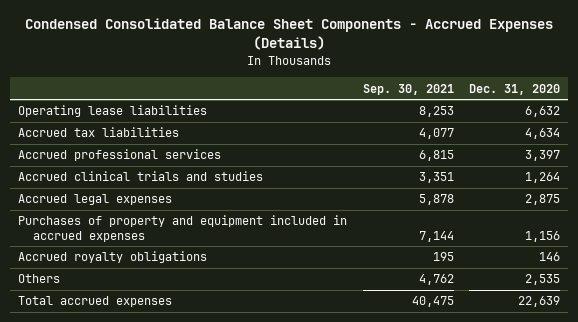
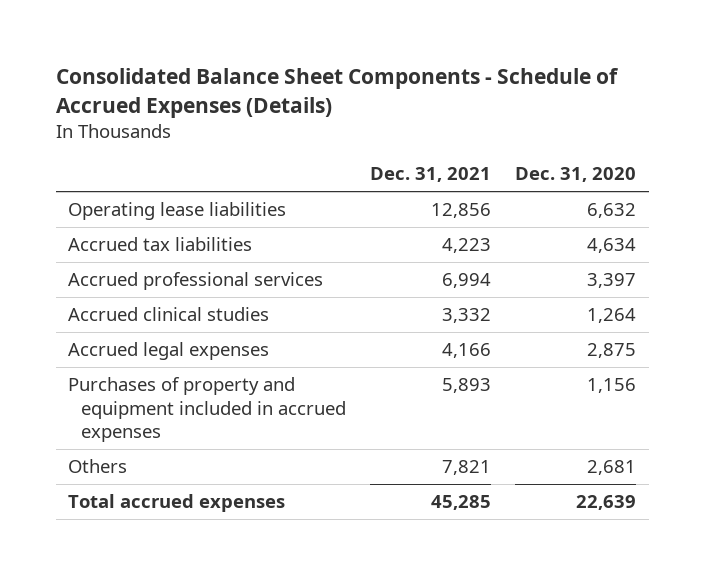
- Condensed Consolidated Balance Sheet Components - Accrued Expenses (Details)
+ Consolidated Balance Sheet Components - Schedule of Accrued Expenses (Details)
- | Sep. 30, 2021 | Dec. 31, 2020
+ | Dec. 31, 2021 | Dec. 31, 2020
- Accrued clinical trials and studies | 3,351 | 1,264
+ Accrued clinical studies | 3,332 | 1,264
- Accrued royalty obligations | 195 | 146
- Others | 4,762 | 2,535
+ Others | 7,821 | 2,681

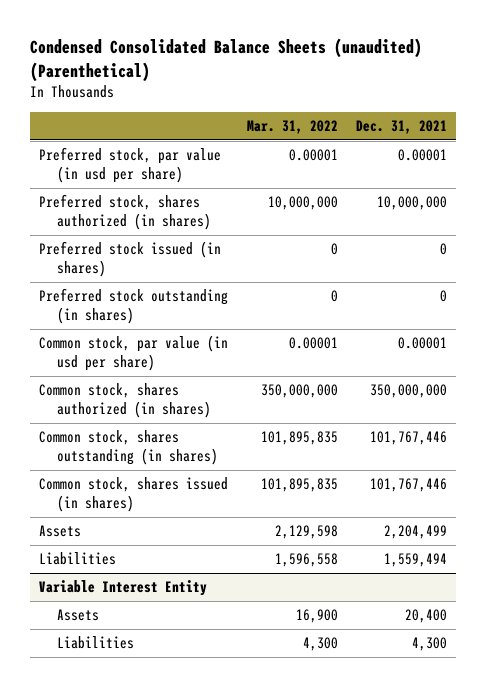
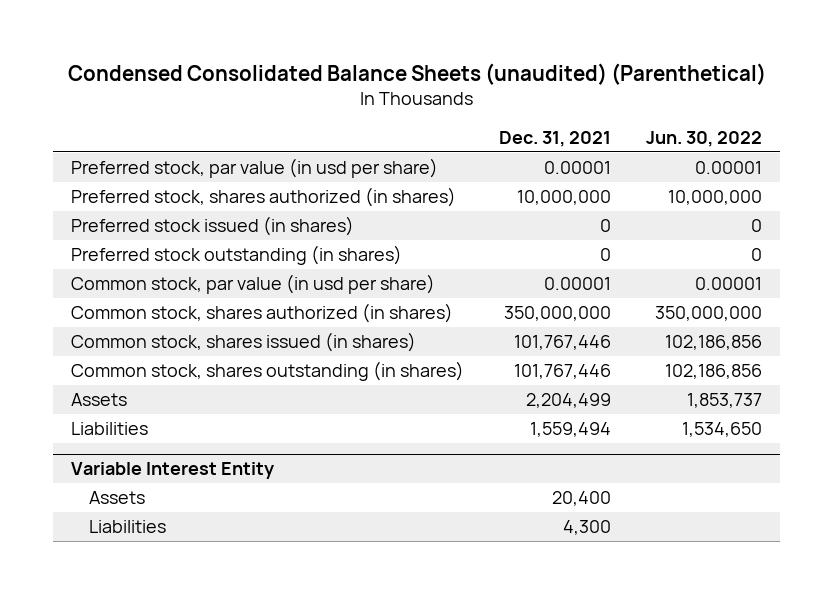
- | Mar. 31, 2022 | Dec. 31, 2021
+ | Dec. 31, 2021 | Jun. 30, 2022
moved down: Common stock, shares outstanding (in shares) | 101,767,446 | 102,186,856

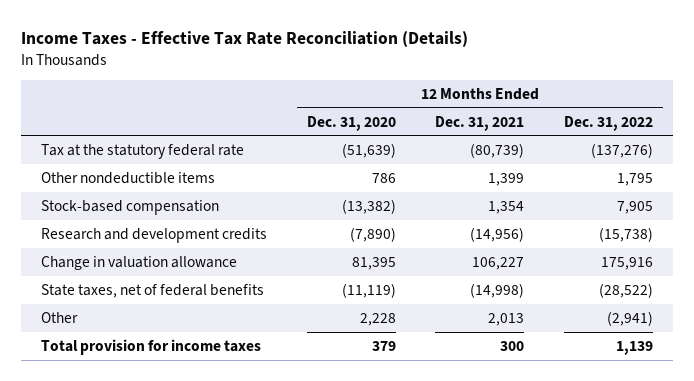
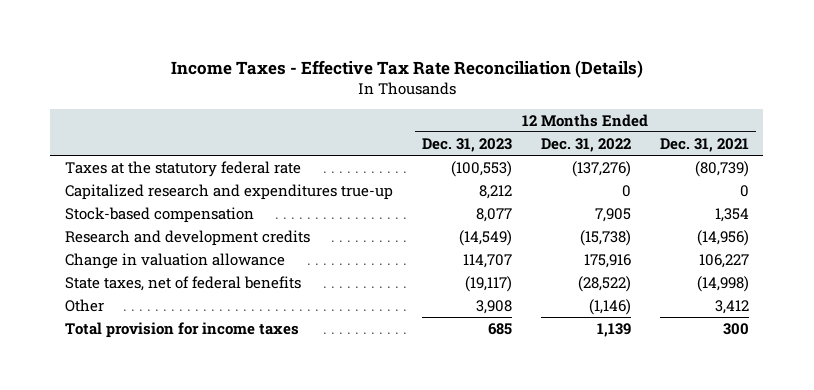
- | 12 Months Ended Dec. 31, 2020 | 12 Months Ended Dec. 31, 2021 | 12 Months Ended Dec. 31, 2022
+ | 12 Months Ended Dec. 31, 2023 | 12 Months Ended Dec. 31, 2022 | 12 Months Ended Dec. 31, 2021
- Tax at the statutory federal rate | (51,639) | (80,739) | (137,276)
- Other nondeductible items | 786 | 1,399 | 1,795
+ Taxes at the statutory federal rate | (100,553) | (137,276) | (80,739)
+ Capitalized research and expenditures true-up | 8,212 | 0 | 0
- Other | 2,228 | 2,013 | (2,941)
+ Other | 3,908 | (1,146) | 3,412

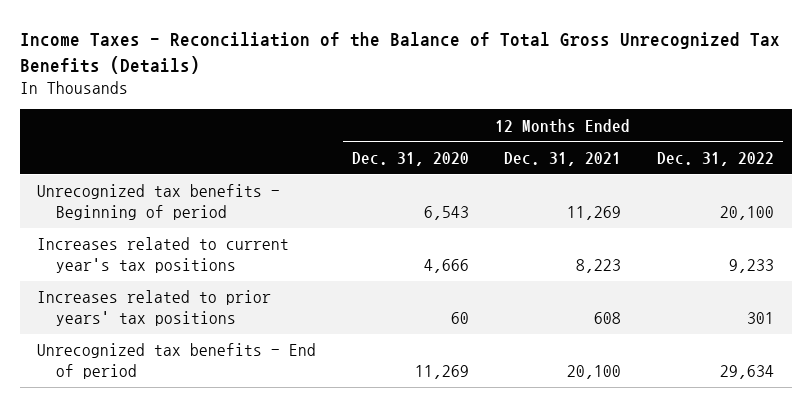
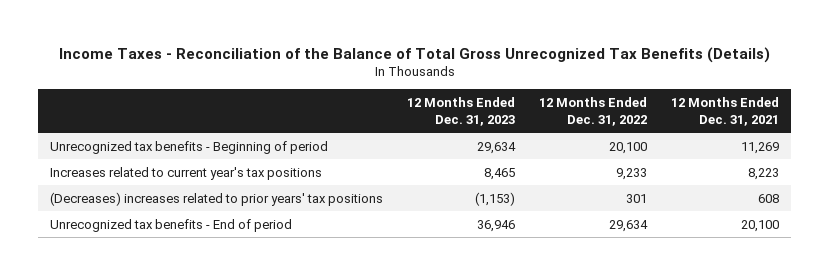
- | 12 Months Ended Dec. 31, 2020 | 12 Months Ended Dec. 31, 2021 | 12 Months Ended Dec. 31, 2022
+ | 12 Months Ended Dec. 31, 2023 | 12 Months Ended Dec. 31, 2022 | 12 Months Ended Dec. 31, 2021
- Increases related to prior years' tax positions | 60 | 608 | 301
+ (Decreases) increases related to prior years' tax positions | (1,153) | 301 | 608

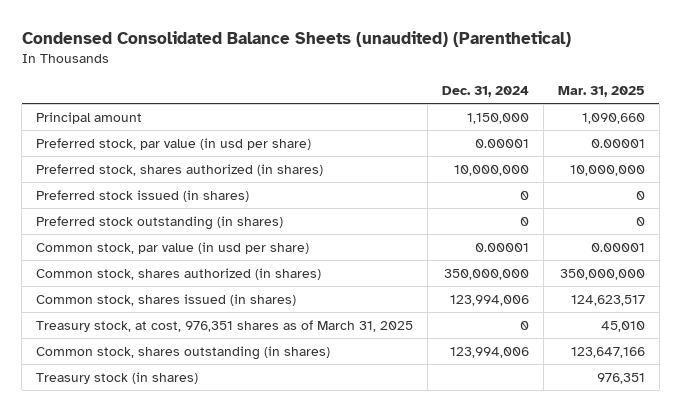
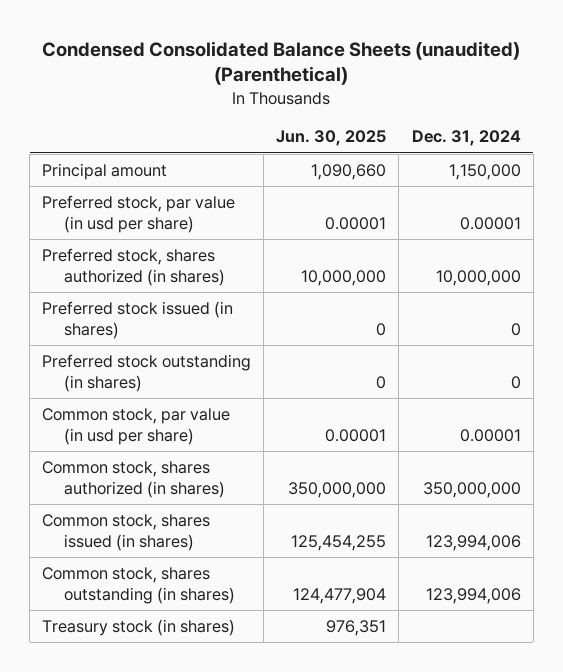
- | Dec. 31, 2024 | Mar. 31, 2025
+ | Jun. 30, 2025 | Dec. 31, 2024
- Treasury stock, at cost, 976,351 shares as of March 31, 2025 | 0 | 45,010

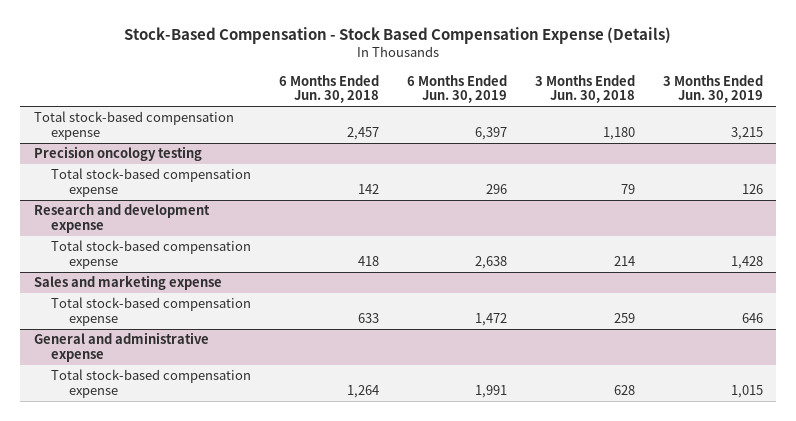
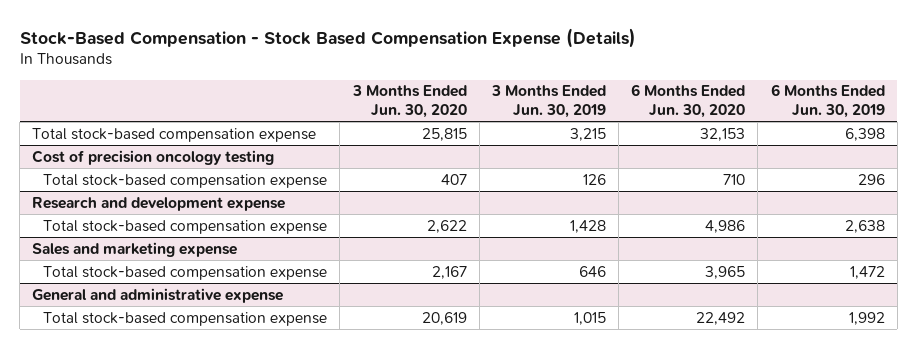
- | 6 Months Ended Jun. 30, 2018 | 6 Months Ended Jun. 30, 2019 | 3 Months Ended Jun. 30, 2018 | 3 Months Ended Jun. 30, 2019
+ | 3 Months Ended Jun. 30, 2020 | 3 Months Ended Jun. 30, 2019 | 6 Months Ended Jun. 30, 2020 | 6 Months Ended Jun. 30, 2019
- Total stock-based compensation expense | 2,457 | 6,397 | 1,180 | 3,215
- Precision oncology testing
+ Total stock-based compensation expense | 25,815 | 3,215 | 32,153 | 6,398
+ Cost of precision oncology testing
@ General and administrative expense
- Total stock-based compensation expense | 1,264 | 1,991 | 628 | 1,015
+ Total stock-based compensation expense | 20,619 | 1,015 | 22,492 | 1,992

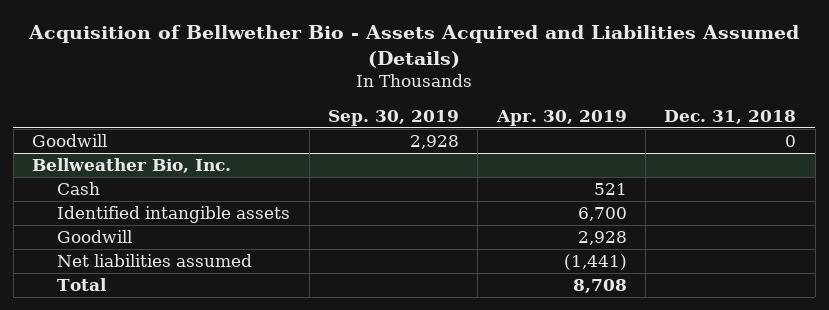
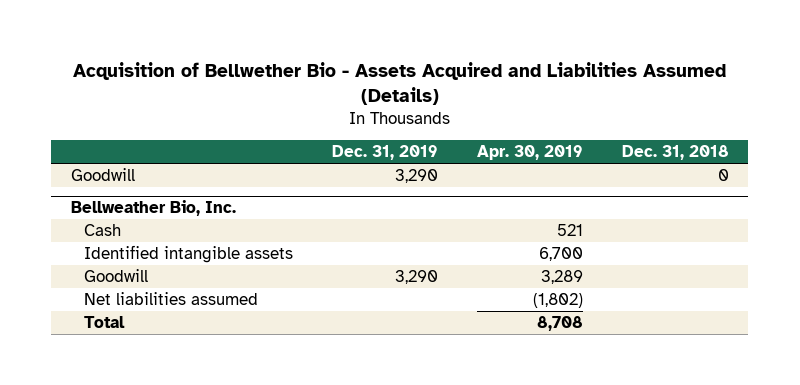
- | Sep. 30, 2019 | Apr. 30, 2019 | Dec. 31, 2018
+ | Dec. 31, 2019 | Apr. 30, 2019 | Dec. 31, 2018
@ Bellweather Bio, Inc.
- Goodwill | | 2,928 |
- Net liabilities assumed | | (1,441) |
+ Goodwill | 3,290 | 3,289 |
+ Net liabilities assumed | | (1,802) |

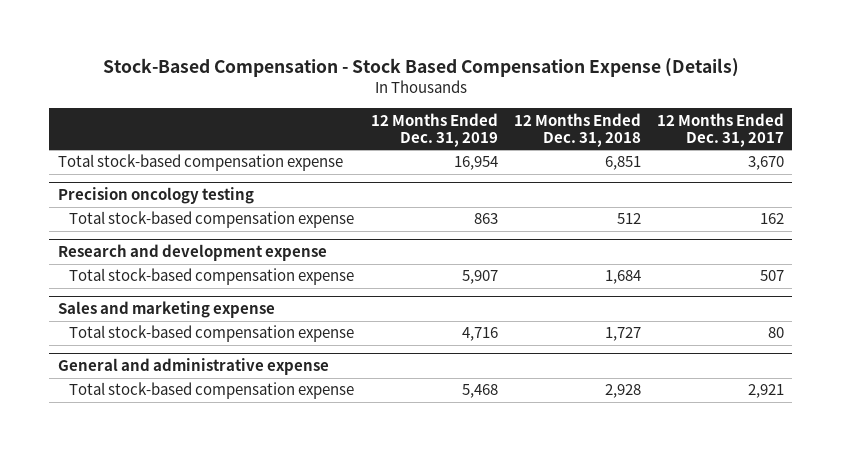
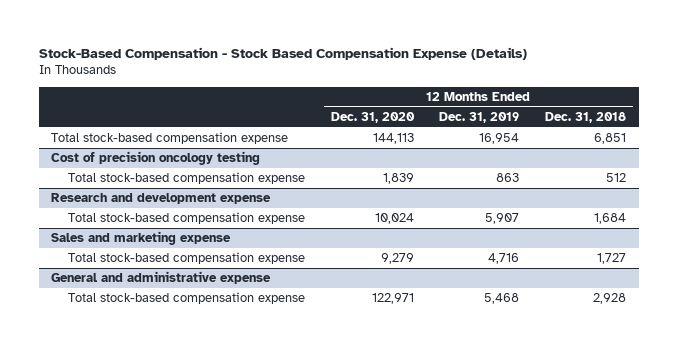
- | 12 Months Ended Dec. 31, 2019 | 12 Months Ended Dec. 31, 2018 | 12 Months Ended Dec. 31, 2017
+ | 12 Months Ended Dec. 31, 2020 | 12 Months Ended Dec. 31, 2019 | 12 Months Ended Dec. 31, 2018
- Precision oncology testing
+ Cost of precision oncology testing

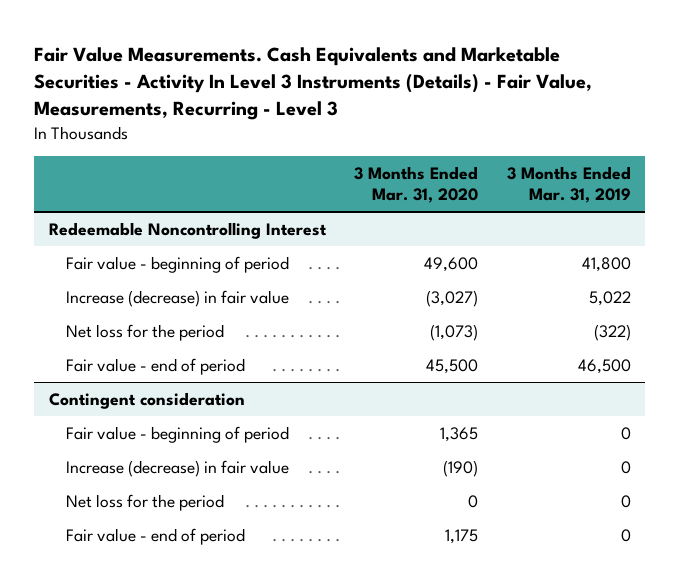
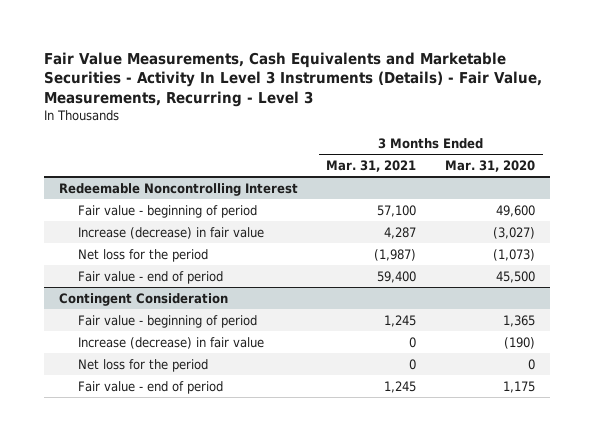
- Fair Value Measurements. Cash Equivalents and Marketable Securities - Activity In Level 3 Instruments (Details) - Fair Value, Measurements, Recurring - Level 3
+ Fair Value Measurements, Cash Equivalents and Marketable Securities - Activity In Level 3 Instruments (Details) - Fair Value, Measurements, Recurring - Level 3
- | 3 Months Ended Mar. 31, 2020 | 3 Months Ended Mar. 31, 2019
+ | 3 Months Ended Mar. 31, 2021 | 3 Months Ended Mar. 31, 2020
- Contingent consideration
+ Contingent Consideration

